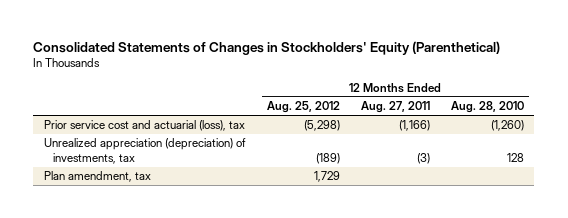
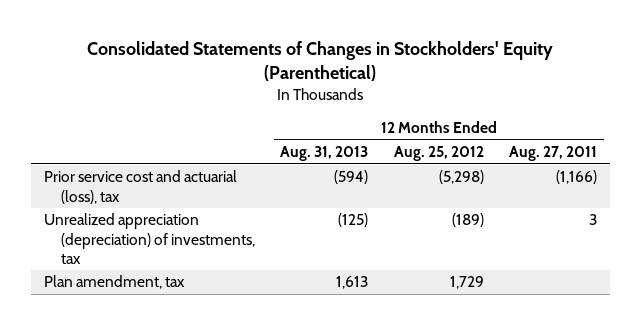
- | 12 Months Ended Aug. 25, 2012 | 12 Months Ended Aug. 27, 2011 | 12 Months Ended Aug. 28, 2010
+ | 12 Months Ended Aug. 31, 2013 | 12 Months Ended Aug. 25, 2012 | 12 Months Ended Aug. 27, 2011
- Unrealized appreciation (depreciation) of investments, tax | (189) | (3) | 128
+ Unrealized appreciation (depreciation) of investments, tax | (125) | (189) | 3

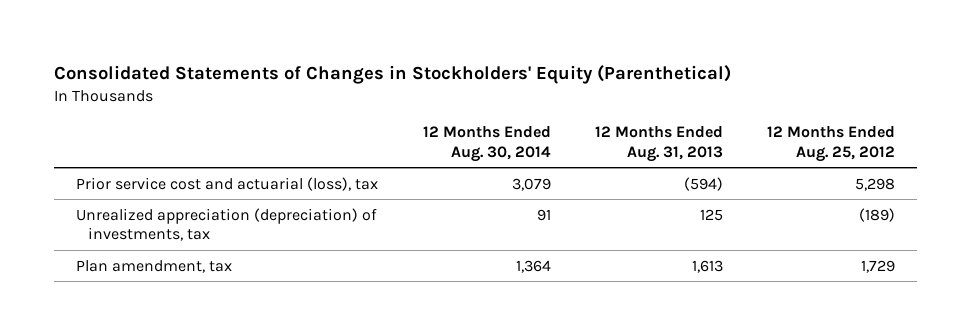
- | 12 Months Ended Aug. 31, 2013 | 12 Months Ended Aug. 25, 2012 | 12 Months Ended Aug. 27, 2011
+ | 12 Months Ended Aug. 30, 2014 | 12 Months Ended Aug. 31, 2013 | 12 Months Ended Aug. 25, 2012
- Prior service cost and actuarial (loss), tax | (594) | (5,298) | (1,166)
- Unrealized appreciation (depreciation) of investments, tax | (125) | (189) | 3
+ Prior service cost and actuarial (loss), tax | 3,079 | (594) | 5,298
+ Unrealized appreciation (depreciation) of investments, tax | 91 | 125 | (189)

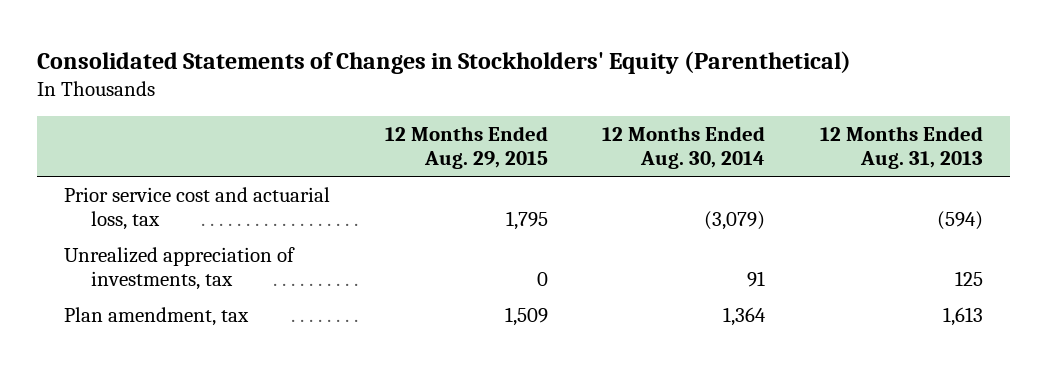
- | 12 Months Ended Aug. 30, 2014 | 12 Months Ended Aug. 31, 2013 | 12 Months Ended Aug. 25, 2012
+ | 12 Months Ended Aug. 29, 2015 | 12 Months Ended Aug. 30, 2014 | 12 Months Ended Aug. 31, 2013
- Prior service cost and actuarial (loss), tax | 3,079 | (594) | 5,298
- Unrealized appreciation (depreciation) of investments, tax | 91 | 125 | (189)
+ Prior service cost and actuarial loss, tax | 1,795 | (3,079) | (594)
+ Unrealized appreciation of investments, tax | 0 | 91 | 125

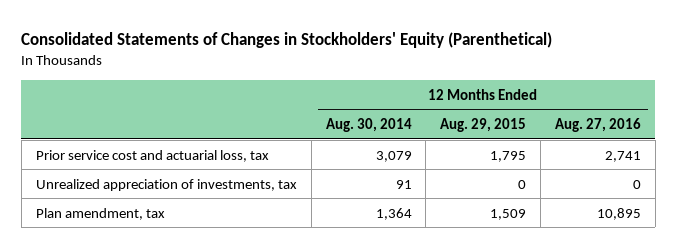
- | 12 Months Ended Aug. 29, 2015 | 12 Months Ended Aug. 30, 2014 | 12 Months Ended Aug. 31, 2013
+ | 12 Months Ended Aug. 30, 2014 | 12 Months Ended Aug. 29, 2015 | 12 Months Ended Aug. 27, 2016
- Prior service cost and actuarial loss, tax | 1,795 | (3,079) | (594)
+ Prior service cost and actuarial loss, tax | 3,079 | 1,795 | 2,741

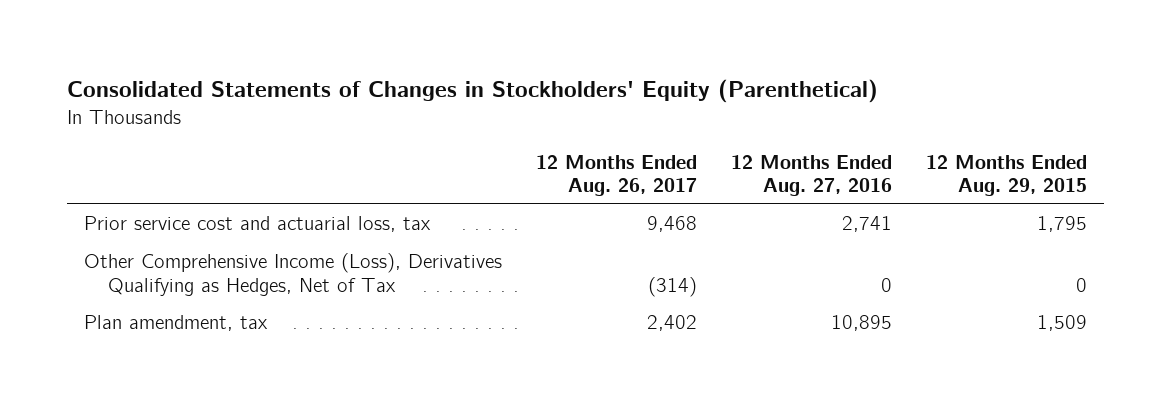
- | 12 Months Ended Aug. 30, 2014 | 12 Months Ended Aug. 29, 2015 | 12 Months Ended Aug. 27, 2016
+ | 12 Months Ended Aug. 26, 2017 | 12 Months Ended Aug. 27, 2016 | 12 Months Ended Aug. 29, 2015
- Unrealized appreciation of investments, tax | 91 | 0 | 0
+ Other Comprehensive Income (Loss), Derivatives Qualifying as Hedges, Net of Tax | (314) | 0 | 0

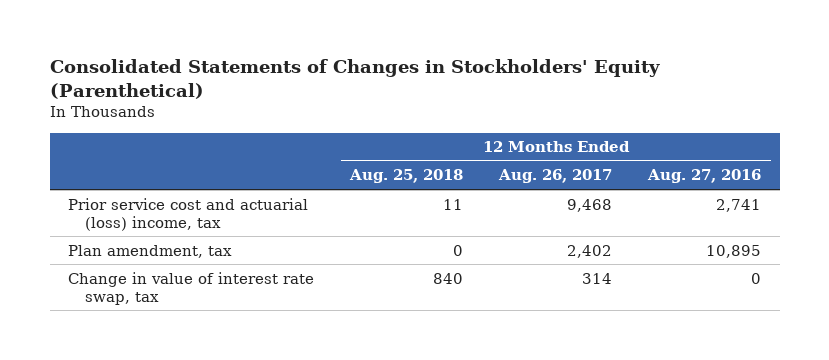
- | 12 Months Ended Aug. 26, 2017 | 12 Months Ended Aug. 27, 2016 | 12 Months Ended Aug. 29, 2015
+ | 12 Months Ended Aug. 25, 2018 | 12 Months Ended Aug. 26, 2017 | 12 Months Ended Aug. 27, 2016
- Prior service cost and actuarial loss, tax | 9,468 | 2,741 | 1,795
- Other Comprehensive Income (Loss), Derivatives Qualifying as Hedges, Net of Tax | (314) | 0 | 0
+ Prior service cost and actuarial (loss) income, tax | 11 | 9,468 | 2,741
+ Change in value of interest rate swap, tax | 840 | 314 | 0

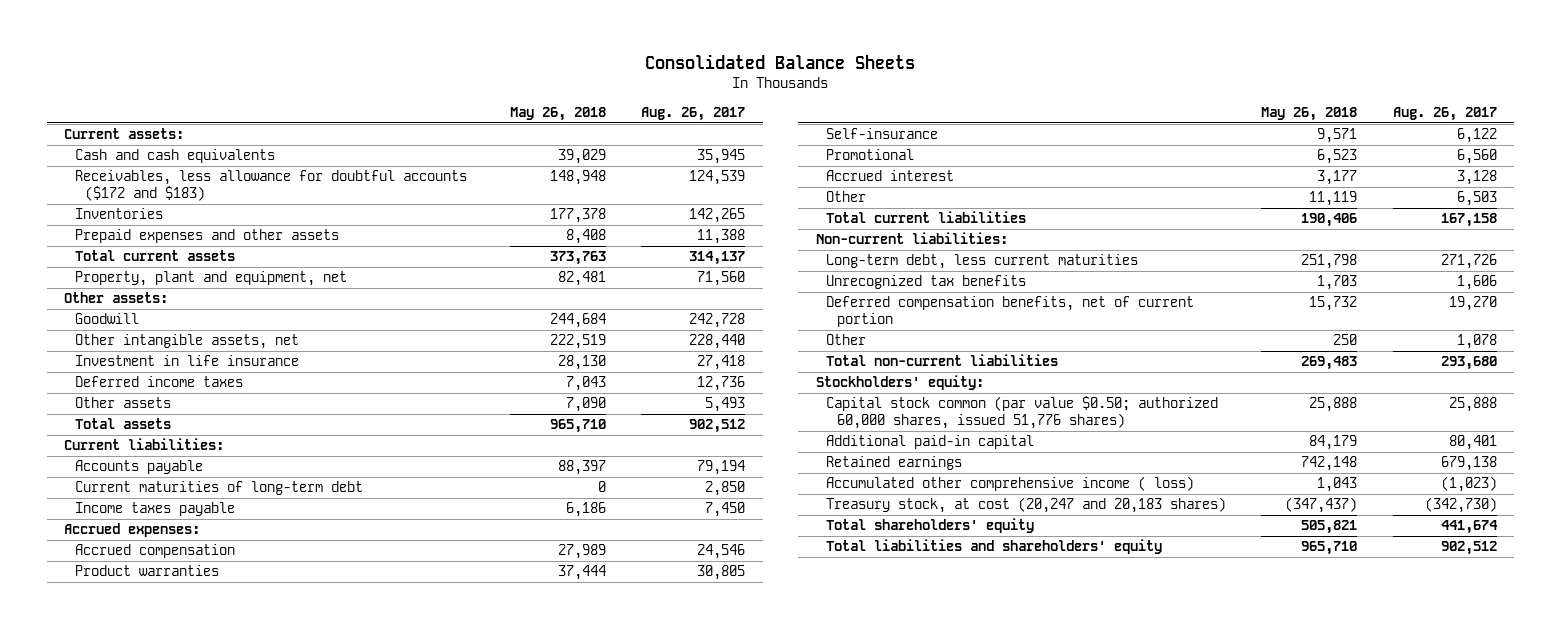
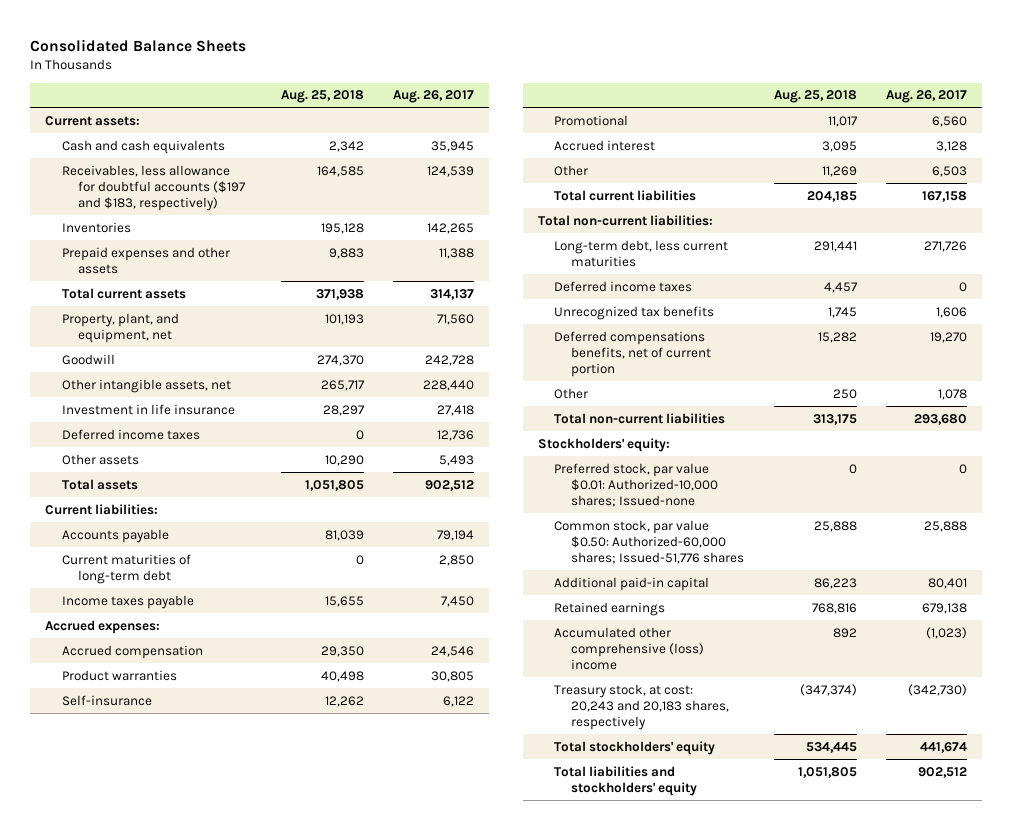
- | May 26, 2018 | Aug. 26, 2017
+ | Aug. 25, 2018 | Aug. 26, 2017
- Receivables, less allowance for doubtful accounts ($172 and $183) | 148,948 | 124,539
+ Receivables, less allowance for doubtful accounts ($197 and $183, respectively) | 164,585 | 124,539
- Property, plant and equipment, net | 82,481 | 71,560
- Other assets:
+ Property, plant, and equipment, net | 101,193 | 71,560
- Non-current liabilities:
+ Total non-current liabilities:
+ Deferred income taxes | 4,457 | 0
- Deferred compensation benefits, net of current portion | 15,732 | 19,270
+ Deferred compensations benefits, net of current portion | 15,282 | 19,270
- Capital stock common (par value $0.50; authorized 60,000 shares, issued 51,776 shares) | 25,888 | 25,888
+ Preferred stock, par value $0.01: Authorized-10,000 shares; Issued-none | 0 | 0
+ Common stock, par value $0.50: Authorized-60,000 shares; Issued-51,776 shares | 25,888 | 25,888
- Accumulated other comprehensive income ( loss) | 1,043 | (1,023)
- Treasury stock, at cost (20,247 and 20,183 shares) | (347,437) | (342,730)
- Total shareholders' equity | 505,821 | 441,674
- Total liabilities and shareholders' equity | 965,710 | 902,512
+ Accumulated other comprehensive (loss) income | 892 | (1,023)
+ Treasury stock, at cost: 20,243 and 20,183 shares, respectively | (347,374) | (342,730)
+ Total stockholders' equity | 534,445 | 441,674
+ Total liabilities and stockholders' equity | 1,051,805 | 902,512

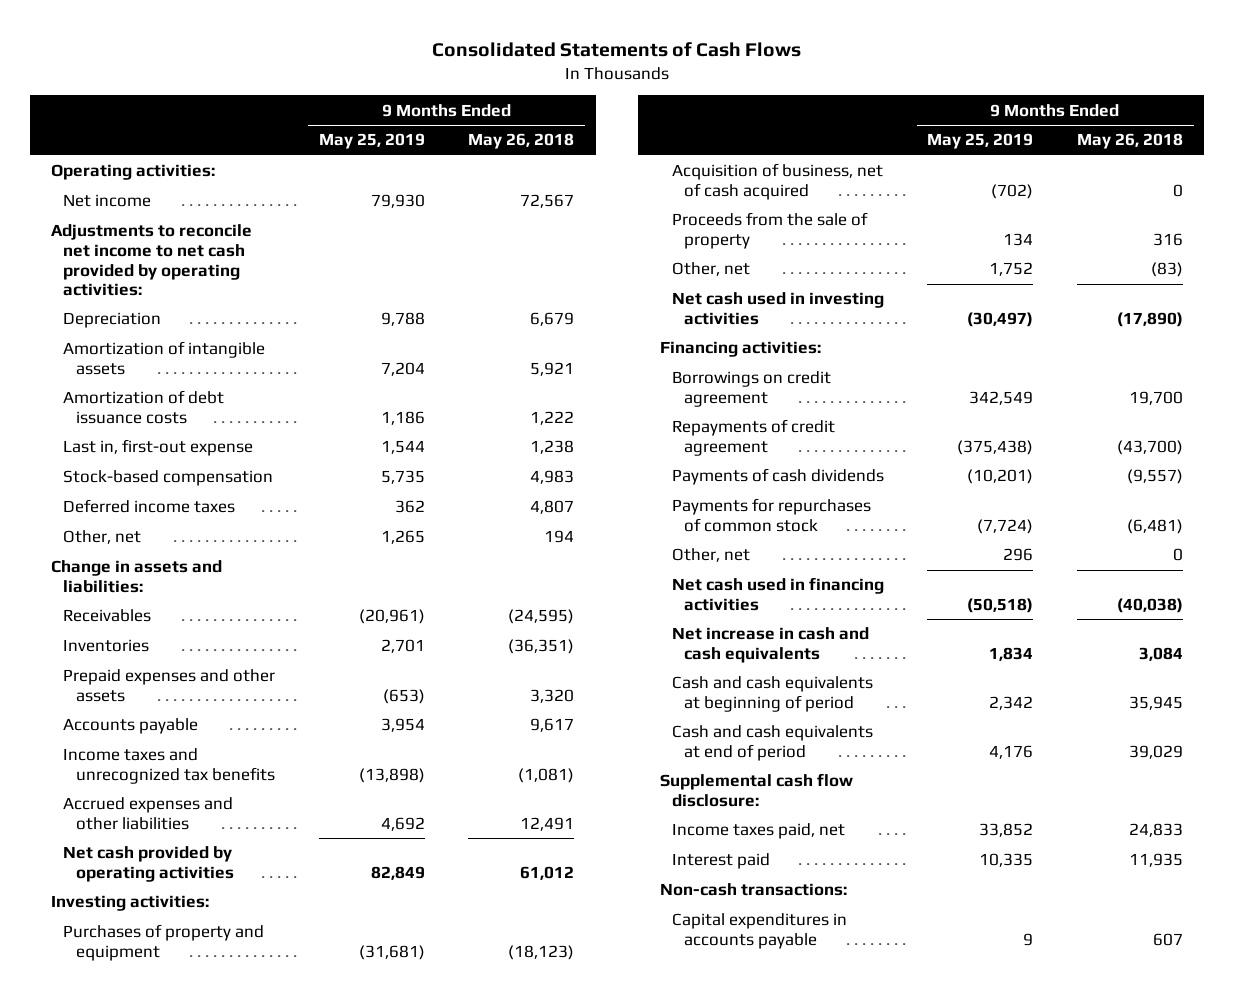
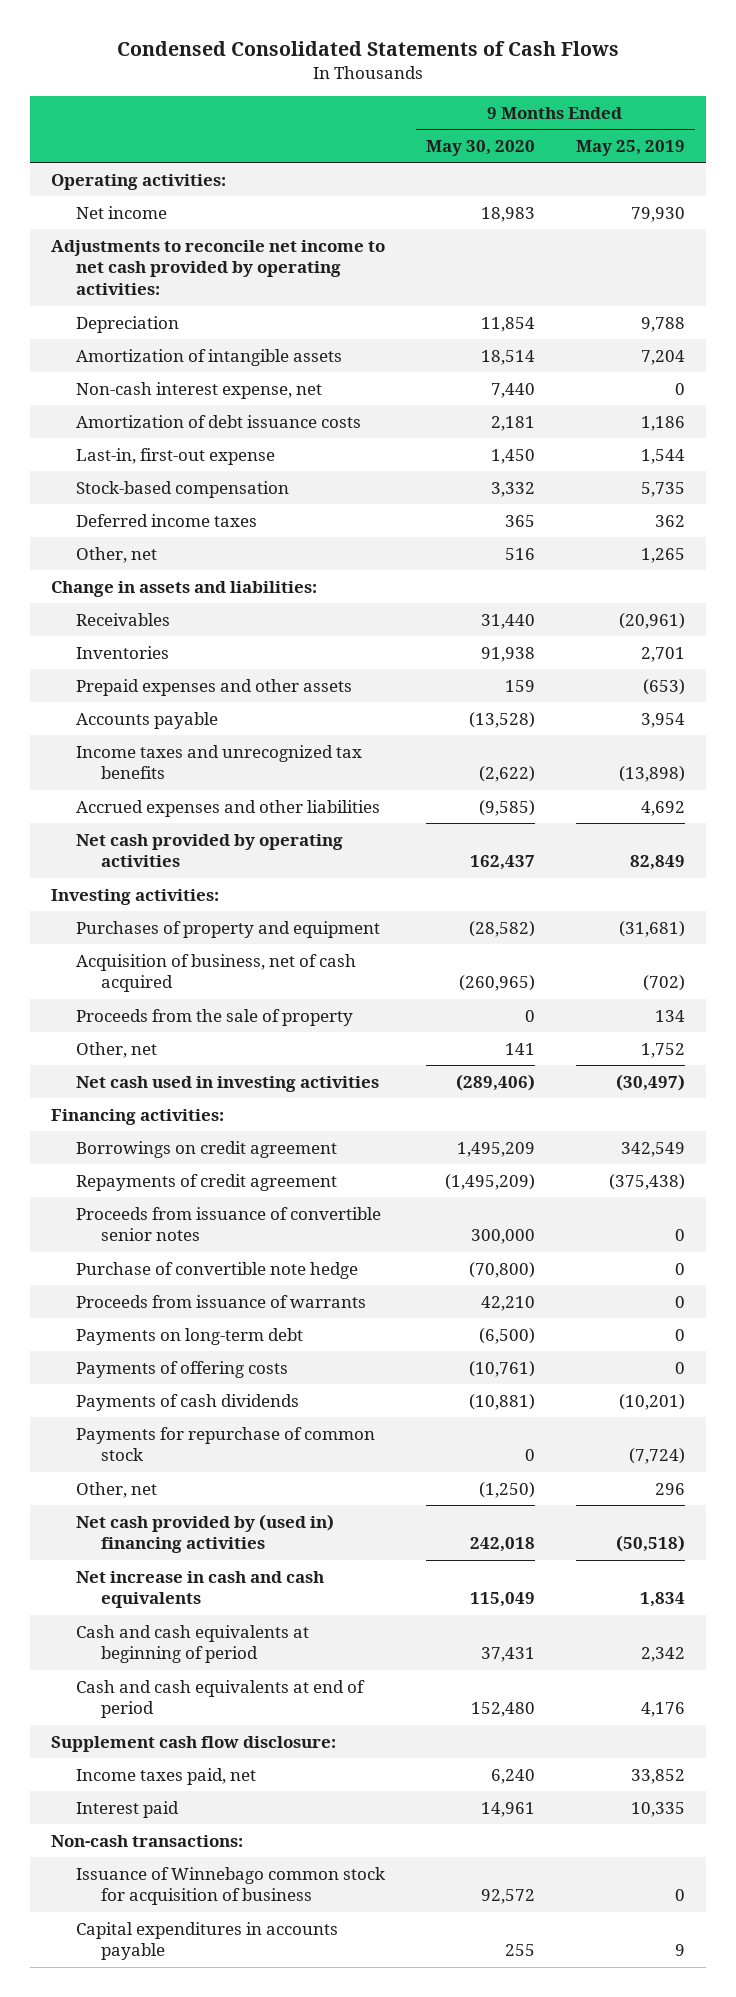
- Consolidated Statements of Cash Flows
+ Condensed Consolidated Statements of Cash Flows
- | 9 Months Ended May 25, 2019 | 9 Months Ended May 26, 2018
+ | 9 Months Ended May 30, 2020 | 9 Months Ended May 25, 2019
+ Non-cash interest expense, net | 7,440 | 0
- Last in, first-out expense | 1,544 | 1,238
+ Last-in, first-out expense | 1,450 | 1,544
+ Proceeds from issuance of convertible senior notes | 300,000 | 0
+ Purchase of convertible note hedge | (70,800) | 0
+ Proceeds from issuance of warrants | 42,210 | 0
+ Payments on long-term debt | (6,500) | 0
+ Payments of offering costs | (10,761) | 0
- Payments for repurchases of common stock | (7,724) | (6,481)
+ Payments for repurchase of common stock | 0 | (7,724)
- Net cash used in financing activities | (50,518) | (40,038)
+ Net cash provided by (used in) financing activities | 242,018 | (50,518)
- Supplemental cash flow disclosure:
+ Supplement cash flow disclosure:
+ Issuance of Winnebago common stock for acquisition of business | 92,572 | 0

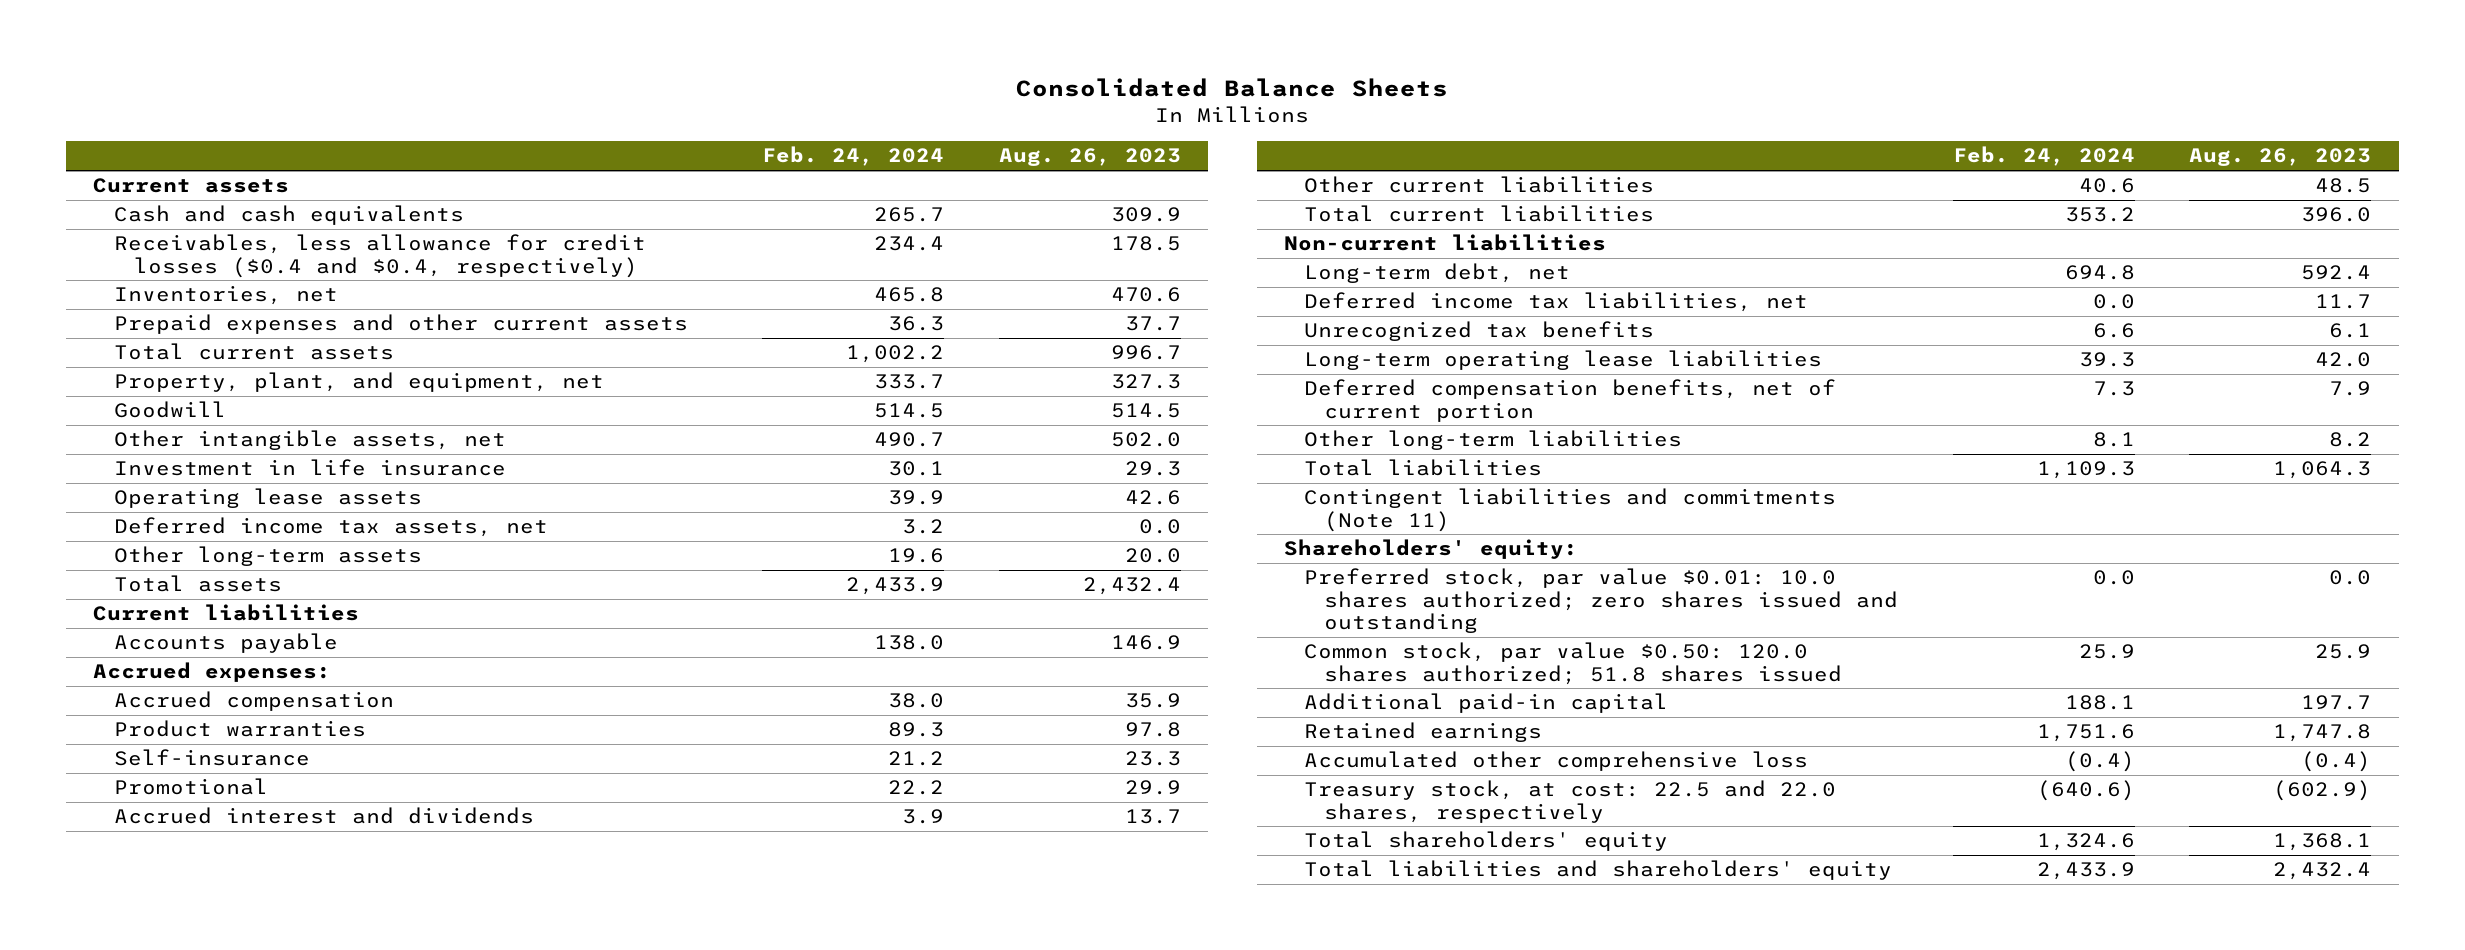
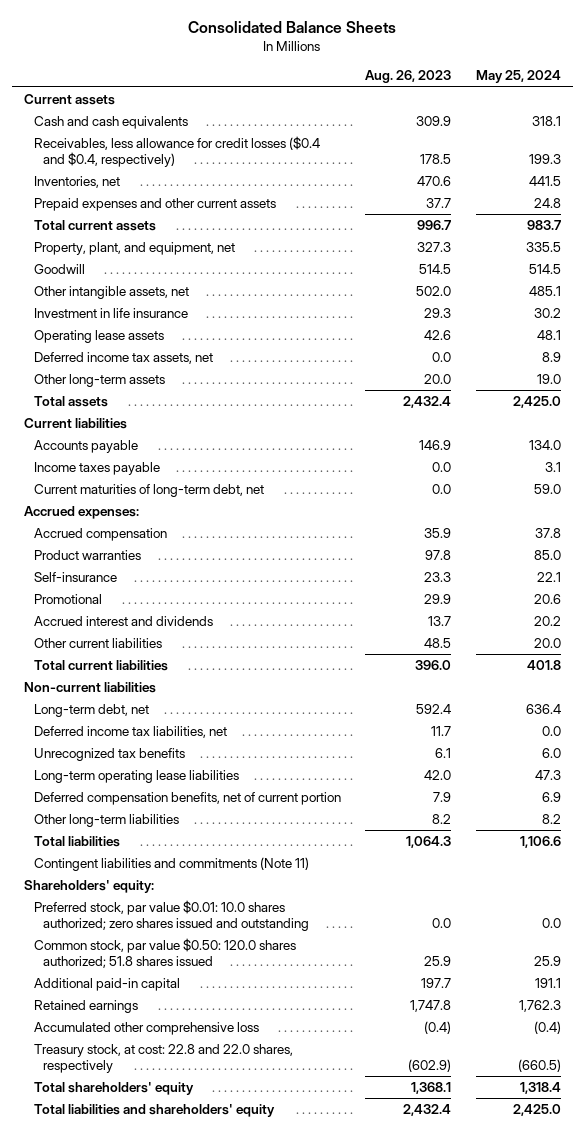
- | Feb. 24, 2024 | Aug. 26, 2023
+ | Aug. 26, 2023 | May 25, 2024
+ Income taxes payable | 0.0 | 3.1
+ Current maturities of long-term debt, net | 0.0 | 59.0
- Treasury stock, at cost: 22.5 and 22.0 shares, respectively | (640.6) | (602.9)
+ Treasury stock, at cost: 22.8 and 22.0 shares, respectively | (602.9) | (660.5)

